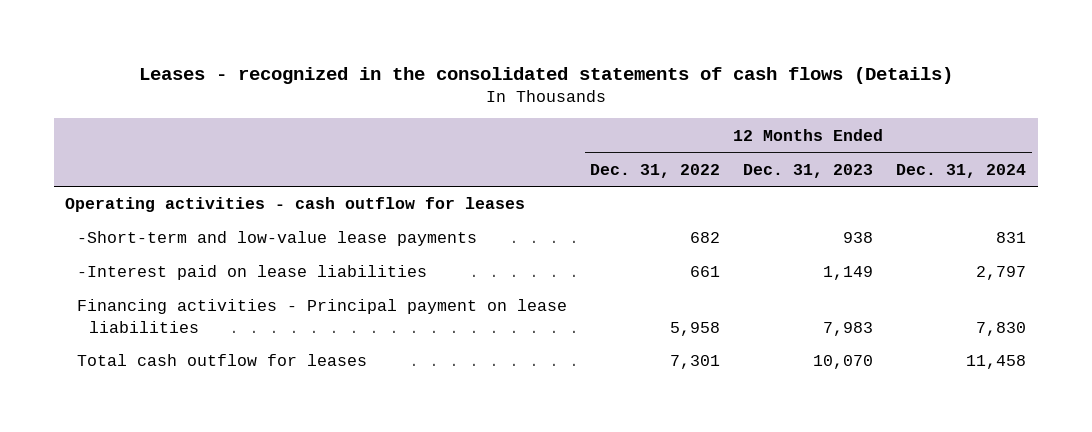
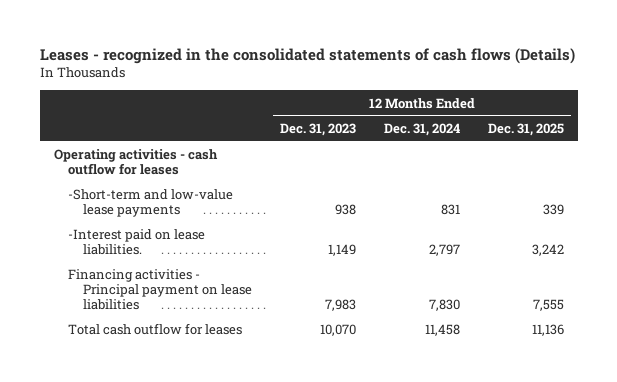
- | 12 Months Ended Dec. 31, 2022 | 12 Months Ended Dec. 31, 2023 | 12 Months Ended Dec. 31, 2024
+ | 12 Months Ended Dec. 31, 2023 | 12 Months Ended Dec. 31, 2024 | 12 Months Ended Dec. 31, 2025
- -Interest paid on lease liabilities | 661 | 1,149 | 2,797
+ -Interest paid on lease liabilities. | 1,149 | 2,797 | 3,242

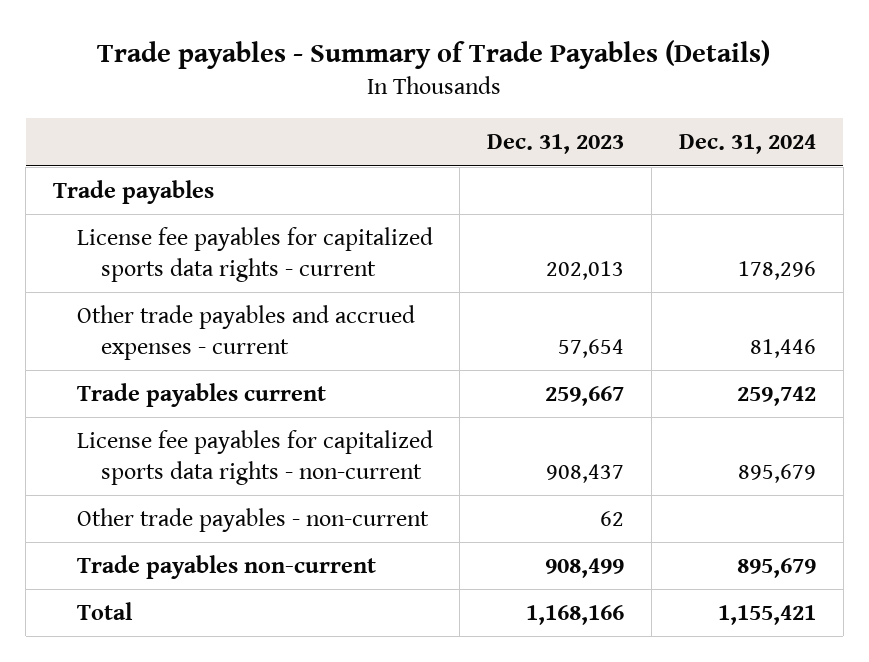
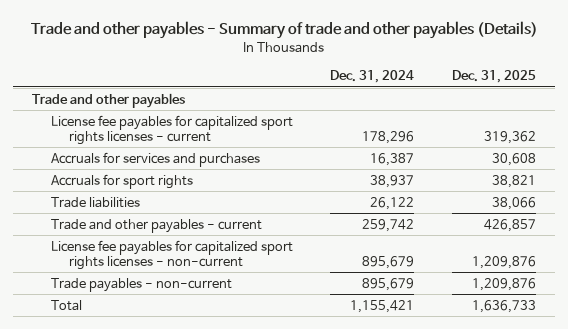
- Trade payables - Summary of Trade Payables (Details)
+ Trade and other payables - Summary of trade and other payables (Details)
- | Dec. 31, 2023 | Dec. 31, 2024
+ | Dec. 31, 2024 | Dec. 31, 2025
- Trade payables
- License fee payables for capitalized sports data rights - current | 202,013 | 178,296
- Other trade payables and accrued expenses - current | 57,654 | 81,446
- Trade payables current | 259,667 | 259,742
- License fee payables for capitalized sports data rights - non-current | 908,437 | 895,679
- Other trade payables - non-current | 62 |
- Trade payables non-current | 908,499 | 895,679
+ Trade and other payables
+ License fee payables for capitalized sport rights licenses - current | 178,296 | 319,362
+ Accruals for services and purchases | 16,387 | 30,608
+ Accruals for sport rights | 38,937 | 38,821
+ Trade liabilities | 26,122 | 38,066
+ Trade and other payables - current | 259,742 | 426,857
+ License fee payables for capitalized sport rights licenses - non-current | 895,679 | 1,209,876
+ Trade payables - non-current | 895,679 | 1,209,876

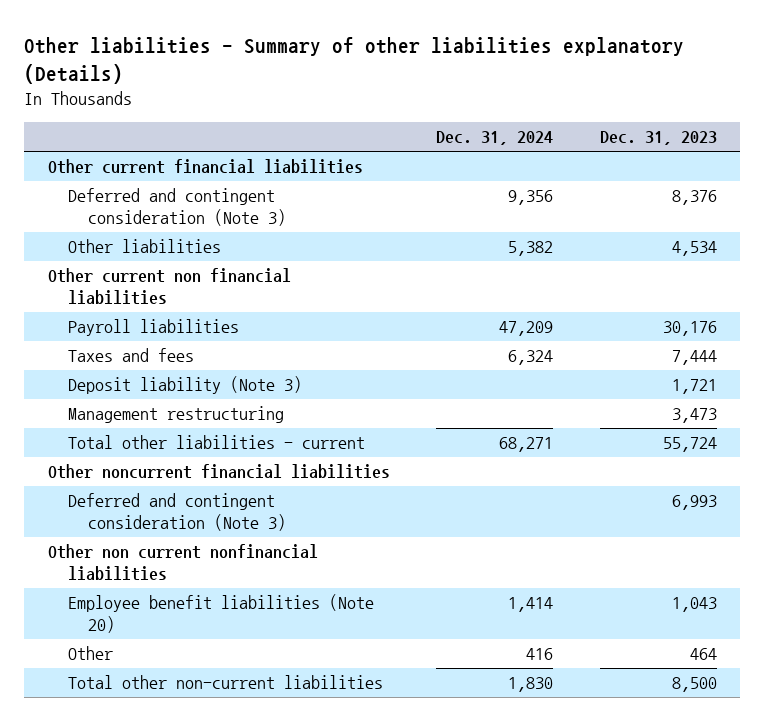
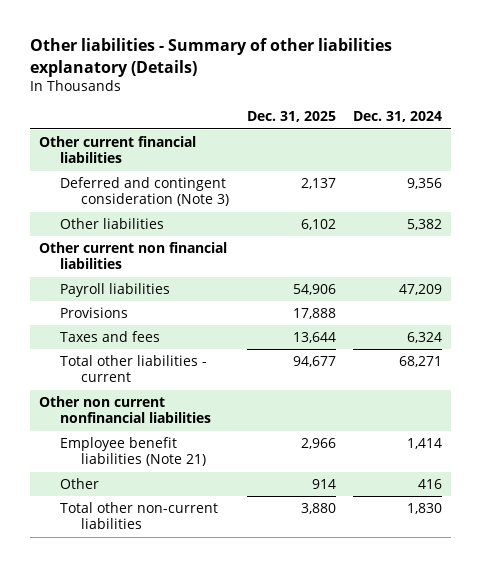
- | Dec. 31, 2024 | Dec. 31, 2023
+ | Dec. 31, 2025 | Dec. 31, 2024
+ Provisions | 17,888 |
- Deposit liability (Note 3) | | 1,721
- Management restructuring | | 3,473
- Other noncurrent financial liabilities
- Deferred and contingent consideration (Note 3) | | 6,993
- Employee benefit liabilities (Note 20) | 1,414 | 1,043
+ Employee benefit liabilities (Note 21) | 2,966 | 1,414

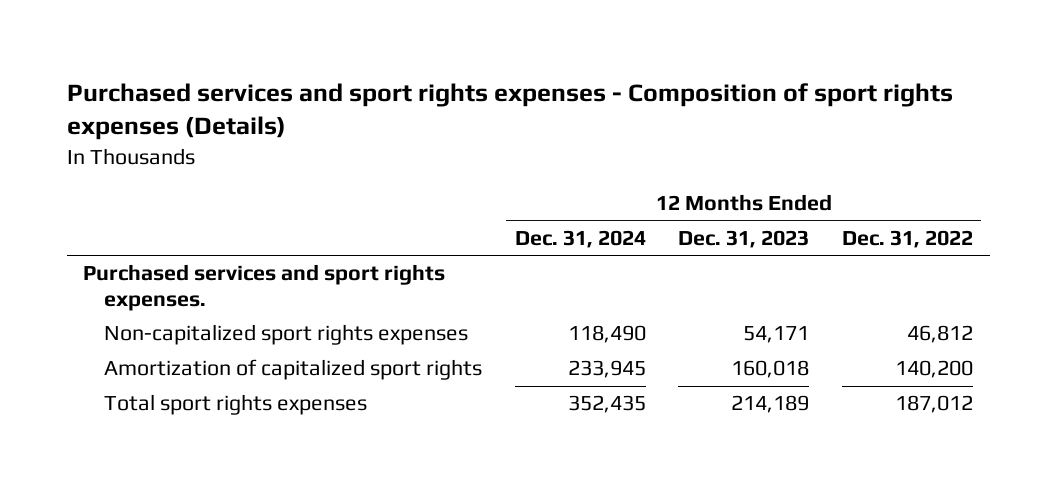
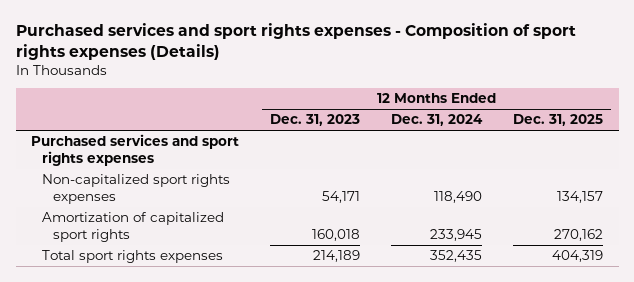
- | 12 Months Ended Dec. 31, 2024 | 12 Months Ended Dec. 31, 2023 | 12 Months Ended Dec. 31, 2022
+ | 12 Months Ended Dec. 31, 2023 | 12 Months Ended Dec. 31, 2024 | 12 Months Ended Dec. 31, 2025
- Purchased services and sport rights expenses.
+ Purchased services and sport rights expenses

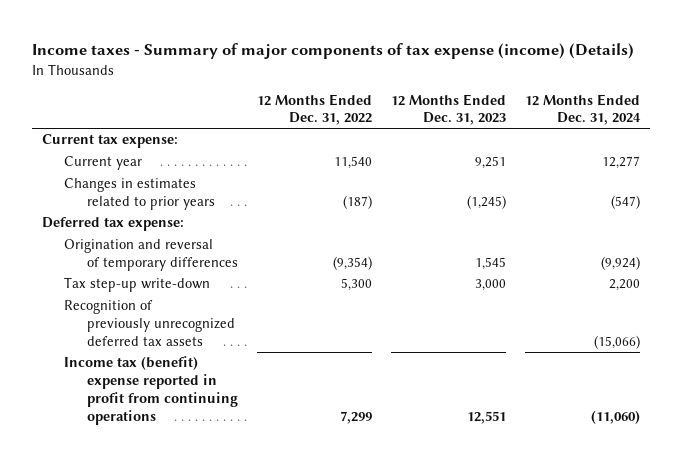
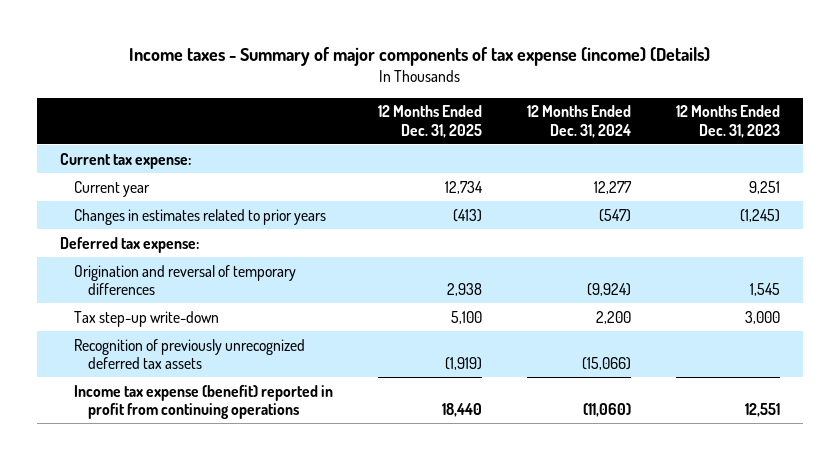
- | 12 Months Ended Dec. 31, 2022 | 12 Months Ended Dec. 31, 2023 | 12 Months Ended Dec. 31, 2024
+ | 12 Months Ended Dec. 31, 2025 | 12 Months Ended Dec. 31, 2024 | 12 Months Ended Dec. 31, 2023
- Income tax (benefit) expense reported in profit from continuing operations | 7,299 | 12,551 | (11,060)
+ Income tax expense (benefit) reported in profit from continuing operations | 18,440 | (11,060) | 12,551

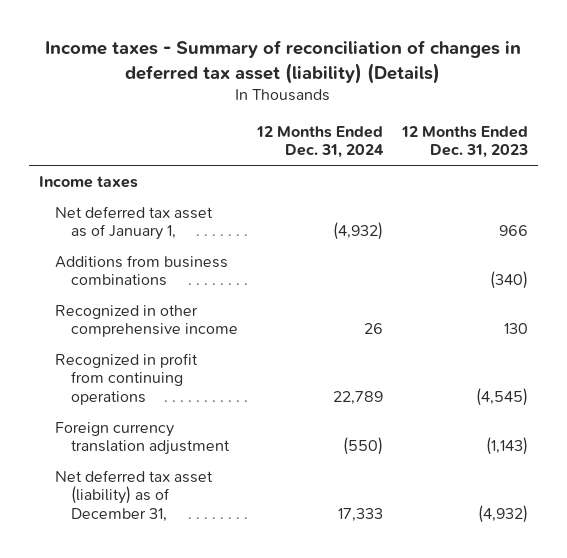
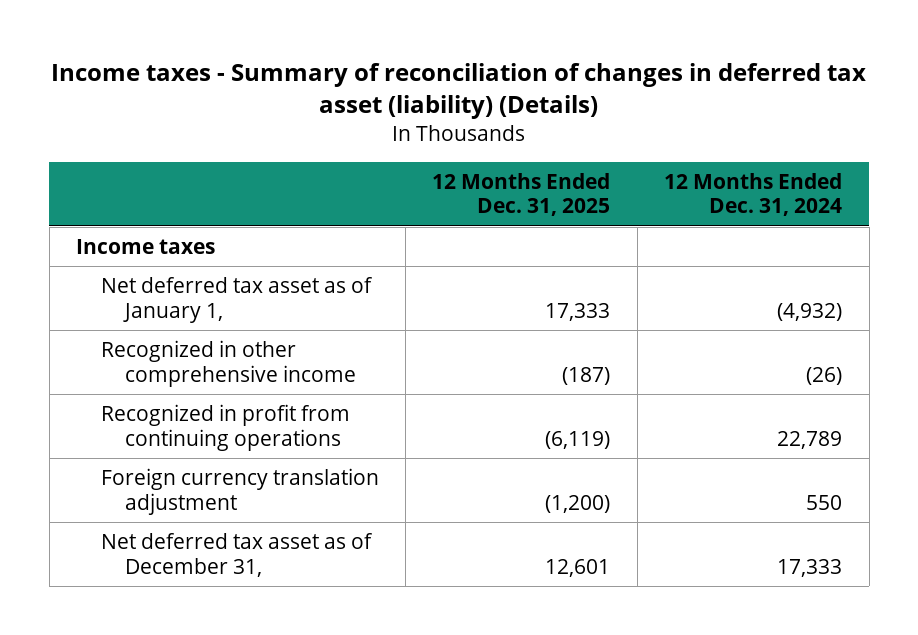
- | 12 Months Ended Dec. 31, 2024 | 12 Months Ended Dec. 31, 2023
+ | 12 Months Ended Dec. 31, 2025 | 12 Months Ended Dec. 31, 2024
- Additions from business combinations | | (340)
- Recognized in other comprehensive income | 26 | 130
+ Recognized in other comprehensive income | (187) | (26)
- Foreign currency translation adjustment | (550) | (1,143)
- Net deferred tax asset (liability) as of December 31, | 17,333 | (4,932)
+ Foreign currency translation adjustment | (1,200) | 550
+ Net deferred tax asset as of December 31, | 12,601 | 17,333

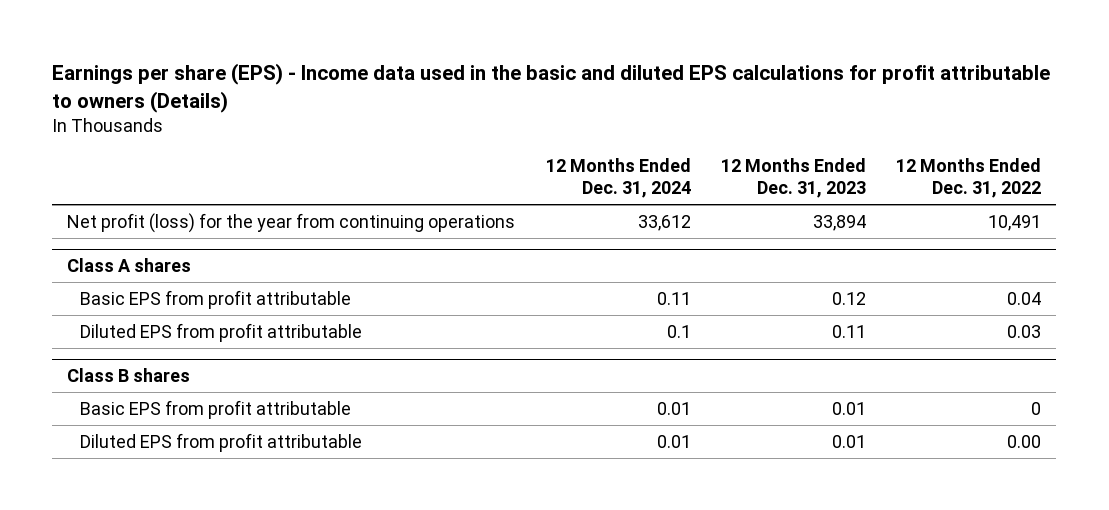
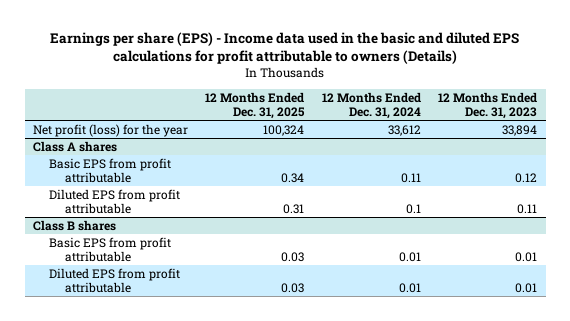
- | 12 Months Ended Dec. 31, 2024 | 12 Months Ended Dec. 31, 2023 | 12 Months Ended Dec. 31, 2022
+ | 12 Months Ended Dec. 31, 2025 | 12 Months Ended Dec. 31, 2024 | 12 Months Ended Dec. 31, 2023
- Net profit (loss) for the year from continuing operations | 33,612 | 33,894 | 10,491
+ Net profit (loss) for the year | 100,324 | 33,612 | 33,894

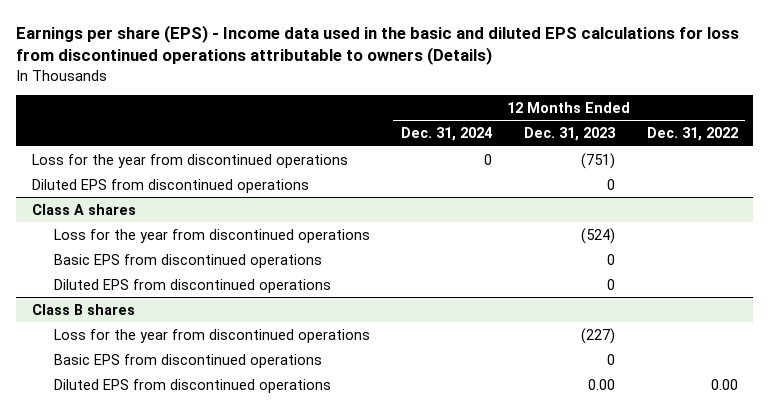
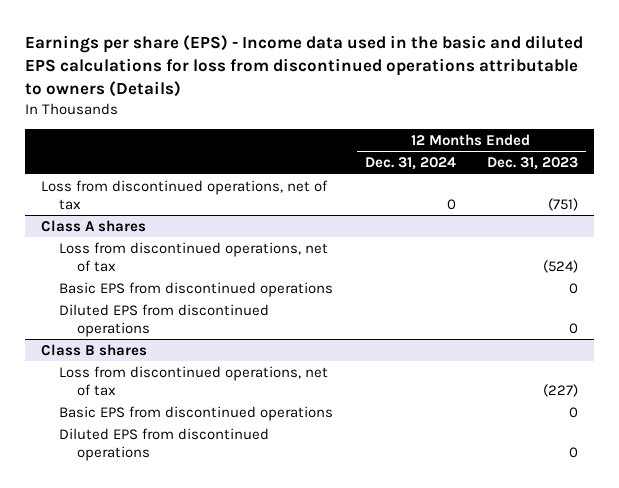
- | 12 Months Ended Dec. 31, 2024 | 12 Months Ended Dec. 31, 2023 | 12 Months Ended Dec. 31, 2022
+ | 12 Months Ended Dec. 31, 2024 | 12 Months Ended Dec. 31, 2023
- Loss for the year from discontinued operations | 0 | (751) |
- Diluted EPS from discontinued operations | | 0 |
+ Loss from discontinued operations, net of tax | 0 | (751)
@ Class A shares
- Loss for the year from discontinued operations | | (524) |
+ Loss from discontinued operations, net of tax | | (524)
@ Class B shares
- Loss for the year from discontinued operations | | (227) |
+ Loss from discontinued operations, net of tax | | (227)
- Diluted EPS from discontinued operations | | 0.00 | 0.00
+ Diluted EPS from discontinued operations | | 0

